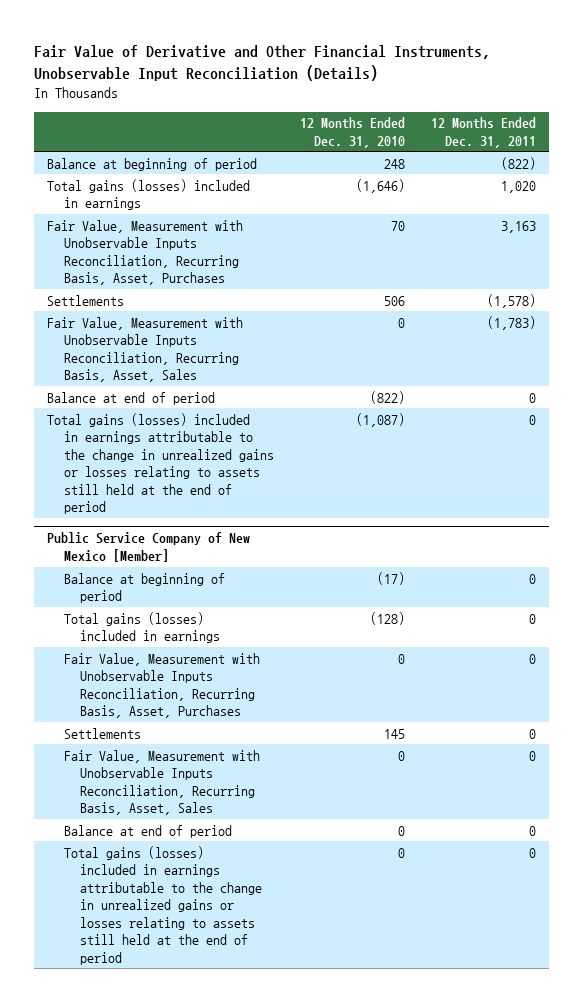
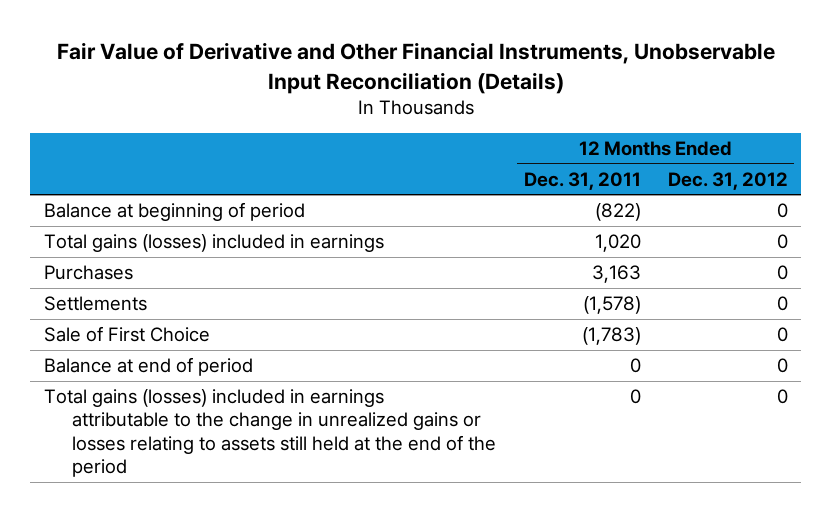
- | 12 Months Ended Dec. 31, 2010 | 12 Months Ended Dec. 31, 2011
+ | 12 Months Ended Dec. 31, 2011 | 12 Months Ended Dec. 31, 2012
- Fair Value, Measurement with Unobservable Inputs Reconciliation, Recurring Basis, Asset, Purchases | 70 | 3,163
+ Purchases | 3,163 | 0
- Fair Value, Measurement with Unobservable Inputs Reconciliation, Recurring Basis, Asset, Sales | 0 | (1,783)
- Balance at end of period | (822) | 0
- Total gains (losses) included in earnings attributable to the change in unrealized gains or losses relating to assets still held at the end of period | (1,087) | 0
- Public Service Company of New Mexico [Member]
- Balance at beginning of period | (17) | 0
- Total gains (losses) included in earnings | (128) | 0
- Fair Value, Measurement with Unobservable Inputs Reconciliation, Recurring Basis, Asset, Purchases | 0 | 0
- Settlements | 145 | 0
- Fair Value, Measurement with Unobservable Inputs Reconciliation, Recurring Basis, Asset, Sales | 0 | 0
+ Sale of First Choice | (1,783) | 0
- Total gains (losses) included in earnings attributable to the change in unrealized gains or losses relating to assets still held at the end of period | 0 | 0
+ Total gains (losses) included in earnings attributable to the change in unrealized gains or losses relating to assets still held at the end of the period | 0 | 0

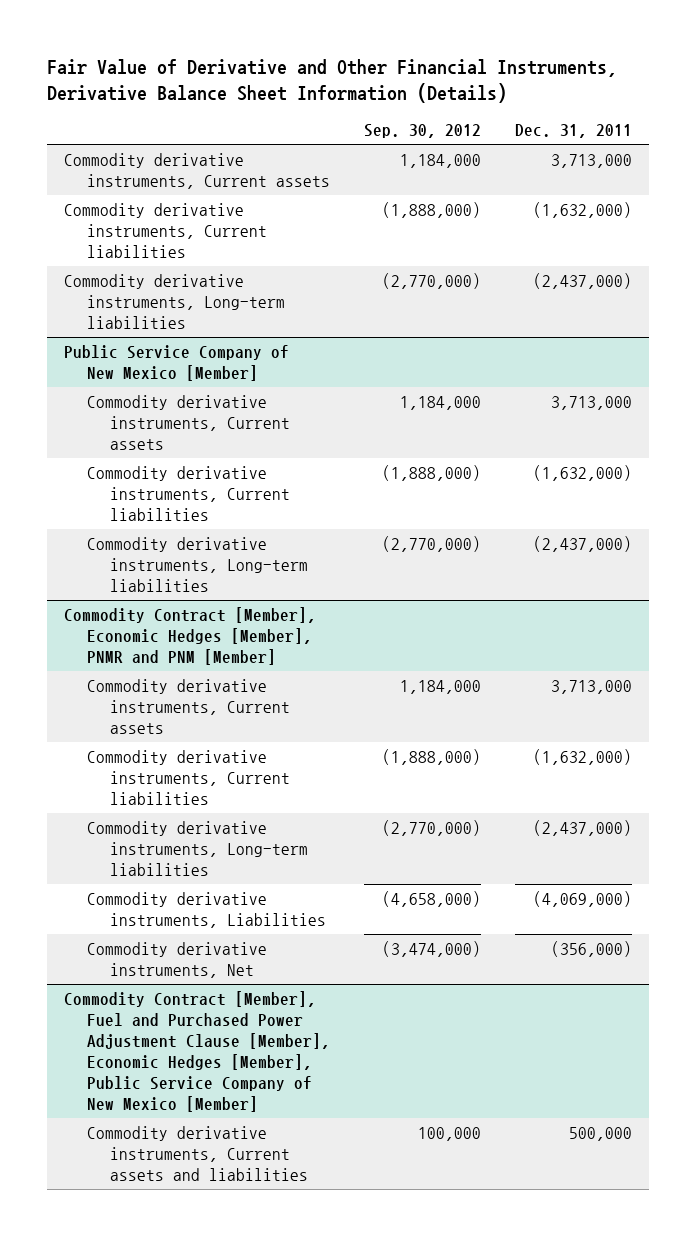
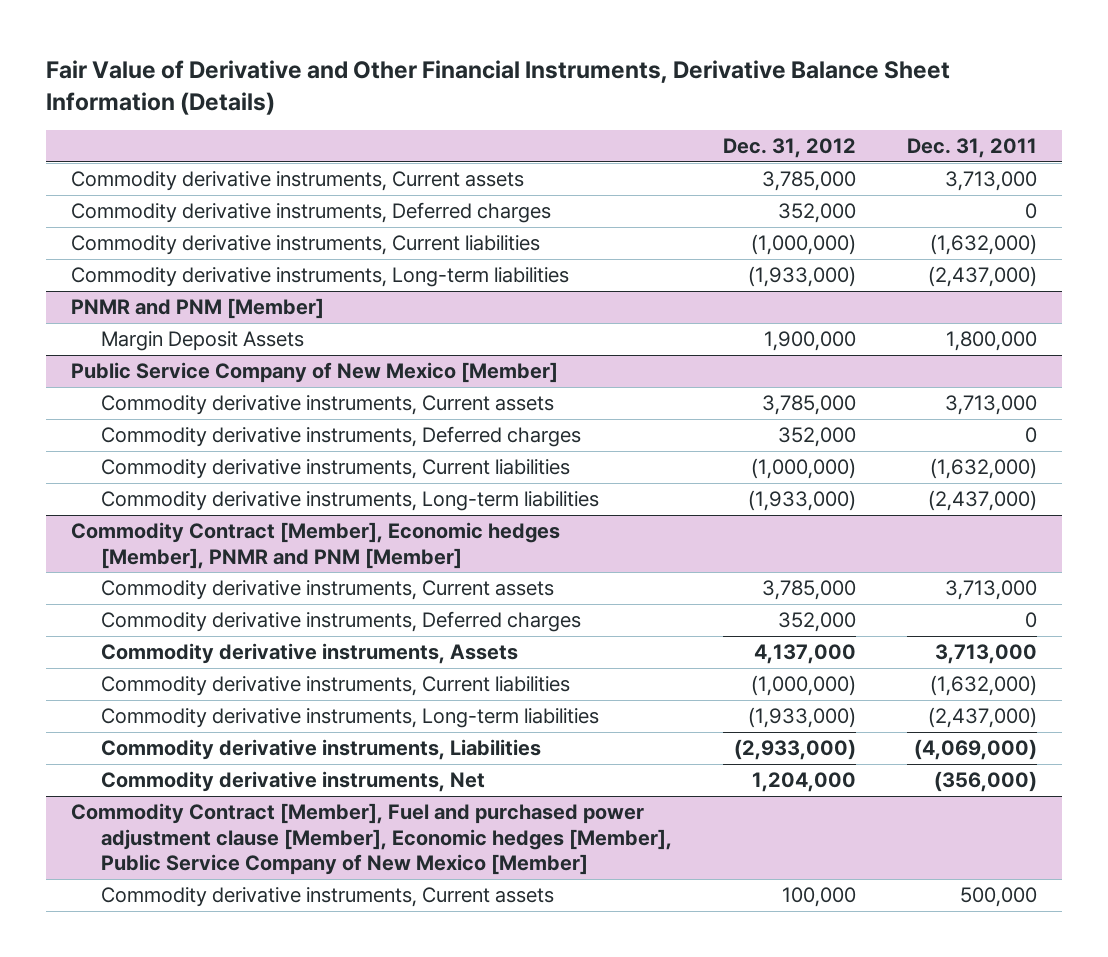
- | Sep. 30, 2012 | Dec. 31, 2011
+ | Dec. 31, 2012 | Dec. 31, 2011
+ Commodity derivative instruments, Deferred charges | 352,000 | 0
+ PNMR and PNM [Member]
+ Margin Deposit Assets | 1,900,000 | 1,800,000
@ Public Service Company of New Mexico [Member]
+ Commodity derivative instruments, Deferred charges | 352,000 | 0
- Commodity Contract [Member], Economic Hedges [Member], PNMR and PNM [Member]
+ Commodity Contract [Member], Economic hedges [Member], PNMR and PNM [Member]
+ Commodity derivative instruments, Deferred charges | 352,000 | 0
+ Commodity derivative instruments, Assets | 4,137,000 | 3,713,000
- Commodity Contract [Member], Fuel and Purchased Power Adjustment Clause [Member], Economic Hedges [Member], Public Service Company of New Mexico [Member]
- Commodity derivative instruments, Current assets and liabilities | 100,000 | 500,000
+ Commodity Contract [Member], Fuel and purchased power adjustment clause [Member], Economic hedges [Member], Public Service Company of New Mexico [Member]
+ Commodity derivative instruments, Current assets | 100,000 | 500,000

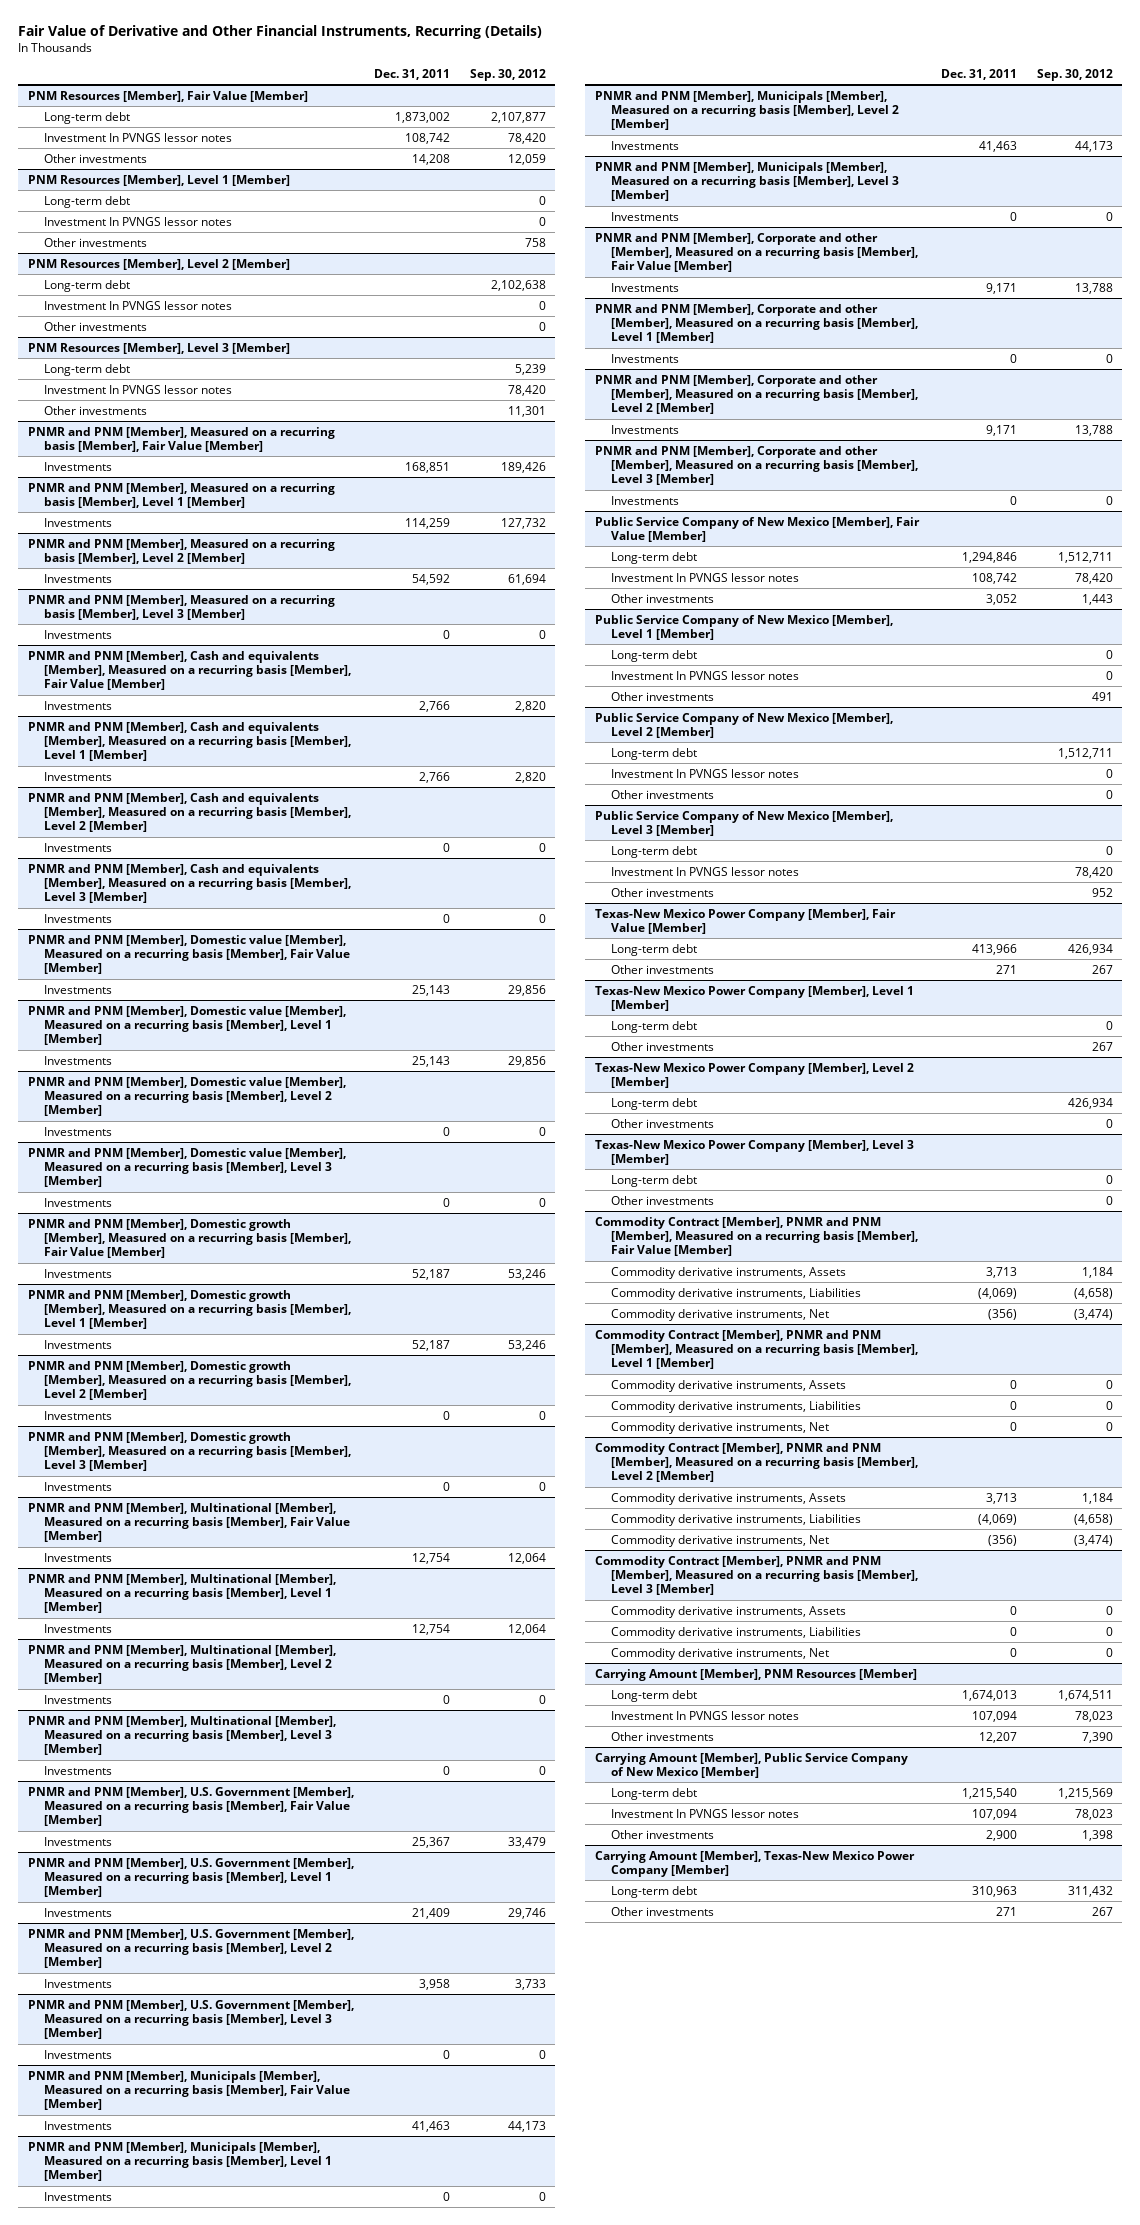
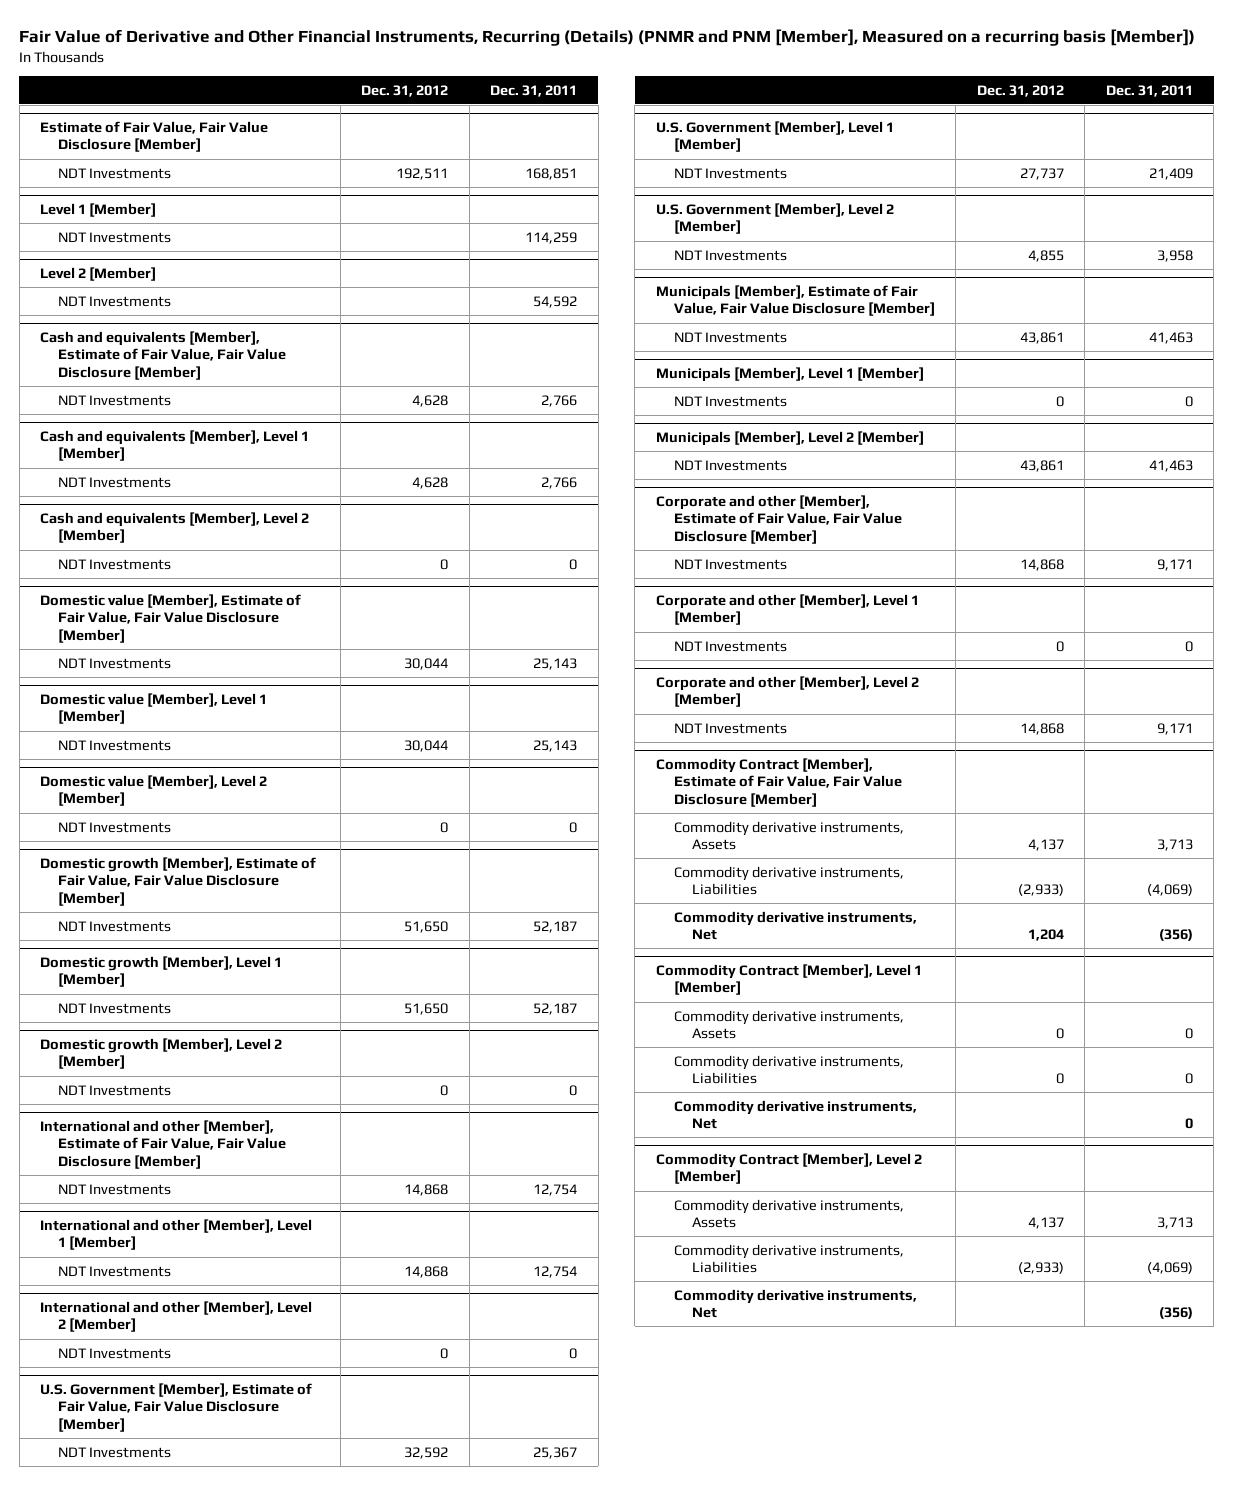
- Fair Value of Derivative and Other Financial Instruments, Recurring (Details)
+ Fair Value of Derivative and Other Financial Instruments, Recurring (Details) (PNMR and PNM [Member], Measured on a recurring basis [Member])
- | Dec. 31, 2011 | Sep. 30, 2012
+ | Dec. 31, 2012 | Dec. 31, 2011
- PNM Resources [Member], Fair Value [Member]
- Long-term debt | 1,873,002 | 2,107,877
- Investment In PVNGS lessor notes | 108,742 | 78,420
- Other investments | 14,208 | 12,059
- PNM Resources [Member], Level 1 [Member]
- Long-term debt | | 0
- Investment In PVNGS lessor notes | | 0
- Other investments | | 758
- PNM Resources [Member], Level 2 [Member]
- Long-term debt | | 2,102,638
- Investment In PVNGS lessor notes | | 0
- Other investments | | 0
- PNM Resources [Member], Level 3 [Member]
- Long-term debt | | 5,239
- Investment In PVNGS lessor notes | | 78,420
- Other investments | | 11,301
- PNMR and PNM [Member], Measured on a recurring basis [Member], Fair Value [Member]
- Investments | 168,851 | 189,426
- PNMR and PNM [Member], Measured on a recurring basis [Member], Level 1 [Member]
- Investments | 114,259 | 127,732
- PNMR and PNM [Member], Measured on a recurring basis [Member], Level 2 [Member]
- Investments | 54,592 | 61,694
- PNMR and PNM [Member], Measured on a recurring basis [Member], Level 3 [Member]
- Investments | 0 | 0
- PNMR and PNM [Member], Cash and equivalents [Member], Measured on a recurring basis [Member], Fair Value [Member]
- Investments | 2,766 | 2,820
- PNMR and PNM [Member], Cash and equivalents [Member], Measured on a recurring basis [Member], Level 1 [Member]
- Investments | 2,766 | 2,820
- PNMR and PNM [Member], Cash and equivalents [Member], Measured on a recurring basis [Member], Level 2 [Member]
- Investments | 0 | 0
- PNMR and PNM [Member], Cash and equivalents [Member], Measured on a recurring basis [Member], Level 3 [Member]
- Investments | 0 | 0
- PNMR and PNM [Member], Domestic value [Member], Measured on a recurring basis [Member], Fair Value [Member]
- Investments | 25,143 | 29,856
- PNMR and PNM [Member], Domestic value [Member], Measured on a recurring basis [Member], Level 1 [Member]
- Investments | 25,143 | 29,856
- PNMR and PNM [Member], Domestic value [Member], Measured on a recurring basis [Member], Level 2 [Member]
- Investments | 0 | 0
- PNMR and PNM [Member], Domestic value [Member], Measured on a recurring basis [Member], Level 3 [Member]
- Investments | 0 | 0
- PNMR and PNM [Member], Domestic growth [Member], Measured on a recurring basis [Member], Fair Value [Member]
- Investments | 52,187 | 53,246
- PNMR and PNM [Member], Domestic growth [Member], Measured on a recurring basis [Member], Level 1 [Member]
- Investments | 52,187 | 53,246
- PNMR and PNM [Member], Domestic growth [Member], Measured on a recurring basis [Member], Level 2 [Member]
- Investments | 0 | 0
- PNMR and PNM [Member], Domestic growth [Member], Measured on a recurring basis [Member], Level 3 [Member]
- Investments | 0 | 0
- PNMR and PNM [Member], Multinational [Member], Measured on a recurring basis [Member], Fair Value [Member]
- Investments | 12,754 | 12,064
- PNMR and PNM [Member], Multinational [Member], Measured on a recurring basis [Member], Level 1 [Member]
- Investments | 12,754 | 12,064
- PNMR and PNM [Member], Multinational [Member], Measured on a recurring basis [Member], Level 2 [Member]
- Investments | 0 | 0
- PNMR and PNM [Member], Multinational [Member], Measured on a recurring basis [Member], Level 3 [Member]
- Investments | 0 | 0
- PNMR and PNM [Member], U.S. Government [Member], Measured on a recurring basis [Member], Fair Value [Member]
- Investments | 25,367 | 33,479
- PNMR and PNM [Member], U.S. Government [Member], Measured on a recurring basis [Member], Level 1 [Member]
- Investments | 21,409 | 29,746
- PNMR and PNM [Member], U.S. Government [Member], Measured on a recurring basis [Member], Level 2 [Member]
- Investments | 3,958 | 3,733
- PNMR and PNM [Member], U.S. Government [Member], Measured on a recurring basis [Member], Level 3 [Member]
- Investments | 0 | 0
- PNMR and PNM [Member], Municipals [Member], Measured on a recurring basis [Member], Fair Value [Member]
- Investments | 41,463 | 44,173
- PNMR and PNM [Member], Municipals [Member], Measured on a recurring basis [Member], Level 1 [Member]
- Investments | 0 | 0
- PNMR and PNM [Member], Municipals [Member], Measured on a recurring basis [Member], Level 2 [Member]
- Investments | 41,463 | 44,173
- PNMR and PNM [Member], Municipals [Member], Measured on a recurring basis [Member], Level 3 [Member]
- Investments | 0 | 0
- PNMR and PNM [Member], Corporate and other [Member], Measured on a recurring basis [Member], Fair Value [Member]
- Investments | 9,171 | 13,788
- PNMR and PNM [Member], Corporate and other [Member], Measured on a recurring basis [Member], Level 1 [Member]
- Investments | 0 | 0
- PNMR and PNM [Member], Corporate and other [Member], Measured on a recurring basis [Member], Level 2 [Member]
- Investments | 9,171 | 13,788
- PNMR and PNM [Member], Corporate and other [Member], Measured on a recurring basis [Member], Level 3 [Member]
- Investments | 0 | 0
- Public Service Company of New Mexico [Member], Fair Value [Member]
- Long-term debt | 1,294,846 | 1,512,711
- Investment In PVNGS lessor notes | 108,742 | 78,420
- Other investments | 3,052 | 1,443
- Public Service Company of New Mexico [Member], Level 1 [Member]
- Long-term debt | | 0
- Investment In PVNGS lessor notes | | 0
- Other investments | | 491
- Public Service Company of New Mexico [Member], Level 2 [Member]
- Long-term debt | | 1,512,711
- Investment In PVNGS lessor notes | | 0
- Other investments | | 0
- Public Service Company of New Mexico [Member], Level 3 [Member]
- Long-term debt | | 0
- Investment In PVNGS lessor notes | | 78,420
- Other investments | | 952
- Texas-New Mexico Power Company [Member], Fair Value [Member]
- Long-term debt | 413,966 | 426,934
- Other investments | 271 | 267
- Texas-New Mexico Power Company [Member], Level 1 [Member]
- Long-term debt | | 0
- Other investments | | 267
- Texas-New Mexico Power Company [Member], Level 2 [Member]
- Long-term debt | | 426,934
- Other investments | | 0
- Texas-New Mexico Power Company [Member], Level 3 [Member]
- Long-term debt | | 0
- Other investments | | 0
- Commodity Contract [Member], PNMR and PNM [Member], Measured on a recurring basis [Member], Fair Value [Member]
+ Estimate of Fair Value, Fair Value Disclosure [Member]
+ NDT Investments | 192,511 | 168,851
+ Level 1 [Member]
+ NDT Investments | | 114,259
+ Level 2 [Member]
+ NDT Investments | | 54,592
+ Cash and equivalents [Member], Estimate of Fair Value, Fair Value Disclosure [Member]
+ NDT Investments | 4,628 | 2,766
+ Cash and equivalents [Member], Level 1 [Member]
+ NDT Investments | 4,628 | 2,766
+ Cash and equivalents [Member], Level 2 [Member]
+ NDT Investments | 0 | 0
+ Domestic value [Member], Estimate of Fair Value, Fair Value Disclosure [Member]
+ NDT Investments | 30,044 | 25,143
+ Domestic value [Member], Level 1 [Member]
+ NDT Investments | 30,044 | 25,143
+ Domestic value [Member], Level 2 [Member]
+ NDT Investments | 0 | 0
+ Domestic growth [Member], Estimate of Fair Value, Fair Value Disclosure [Member]
+ NDT Investments | 51,650 | 52,187
+ Domestic growth [Member], Level 1 [Member]
+ NDT Investments | 51,650 | 52,187
+ Domestic growth [Member], Level 2 [Member]
+ NDT Investments | 0 | 0
+ International and other [Member], Estimate of Fair Value, Fair Value Disclosure [Member]
+ NDT Investments | 14,868 | 12,754
+ International and other [Member], Level 1 [Member]
+ NDT Investments | 14,868 | 12,754
+ International and other [Member], Level 2 [Member]
+ NDT Investments | 0 | 0
+ U.S. Government [Member], Estimate of Fair Value, Fair Value Disclosure [Member]
+ NDT Investments | 32,592 | 25,367
+ U.S. Government [Member], Level 1 [Member]
+ NDT Investments | 27,737 | 21,409
+ U.S. Government [Member], Level 2 [Member]
+ NDT Investments | 4,855 | 3,958
+ Municipals [Member], Estimate of Fair Value, Fair Value Disclosure [Member]
+ NDT Investments | 43,861 | 41,463
+ Municipals [Member], Level 1 [Member]
+ NDT Investments | 0 | 0
+ Municipals [Member], Level 2 [Member]
+ NDT Investments | 43,861 | 41,463
+ Corporate and other [Member], Estimate of Fair Value, Fair Value Disclosure [Member]
+ NDT Investments | 14,868 | 9,171
+ Corporate and other [Member], Level 1 [Member]
+ NDT Investments | 0 | 0
+ Corporate and other [Member], Level 2 [Member]
+ NDT Investments | 14,868 | 9,171
+ Commodity Contract [Member], Estimate of Fair Value, Fair Value Disclosure [Member]
- Commodity Contract [Member], PNMR and PNM [Member], Measured on a recurring basis [Member], Level 1 [Member]
+ Commodity Contract [Member], Level 1 [Member]
- Commodity Contract [Member], PNMR and PNM [Member], Measured on a recurring basis [Member], Level 2 [Member]
+ Commodity Contract [Member], Level 2 [Member]
- Commodity Contract [Member], PNMR and PNM [Member], Measured on a recurring basis [Member], Level 3 [Member]
- Commodity derivative instruments, Assets | 0 | 0
- Commodity derivative instruments, Liabilities | 0 | 0
- Commodity derivative instruments, Net | 0 | 0
- Carrying Amount [Member], PNM Resources [Member]
- Long-term debt | 1,674,013 | 1,674,511
- Investment In PVNGS lessor notes | 107,094 | 78,023
- Other investments | 12,207 | 7,390
- Carrying Amount [Member], Public Service Company of New Mexico [Member]
- Long-term debt | 1,215,540 | 1,215,569
- Investment In PVNGS lessor notes | 107,094 | 78,023
- Other investments | 2,900 | 1,398
- Carrying Amount [Member], Texas-New Mexico Power Company [Member]
- Long-term debt | 310,963 | 311,432
- Other investments | 271 | 267

